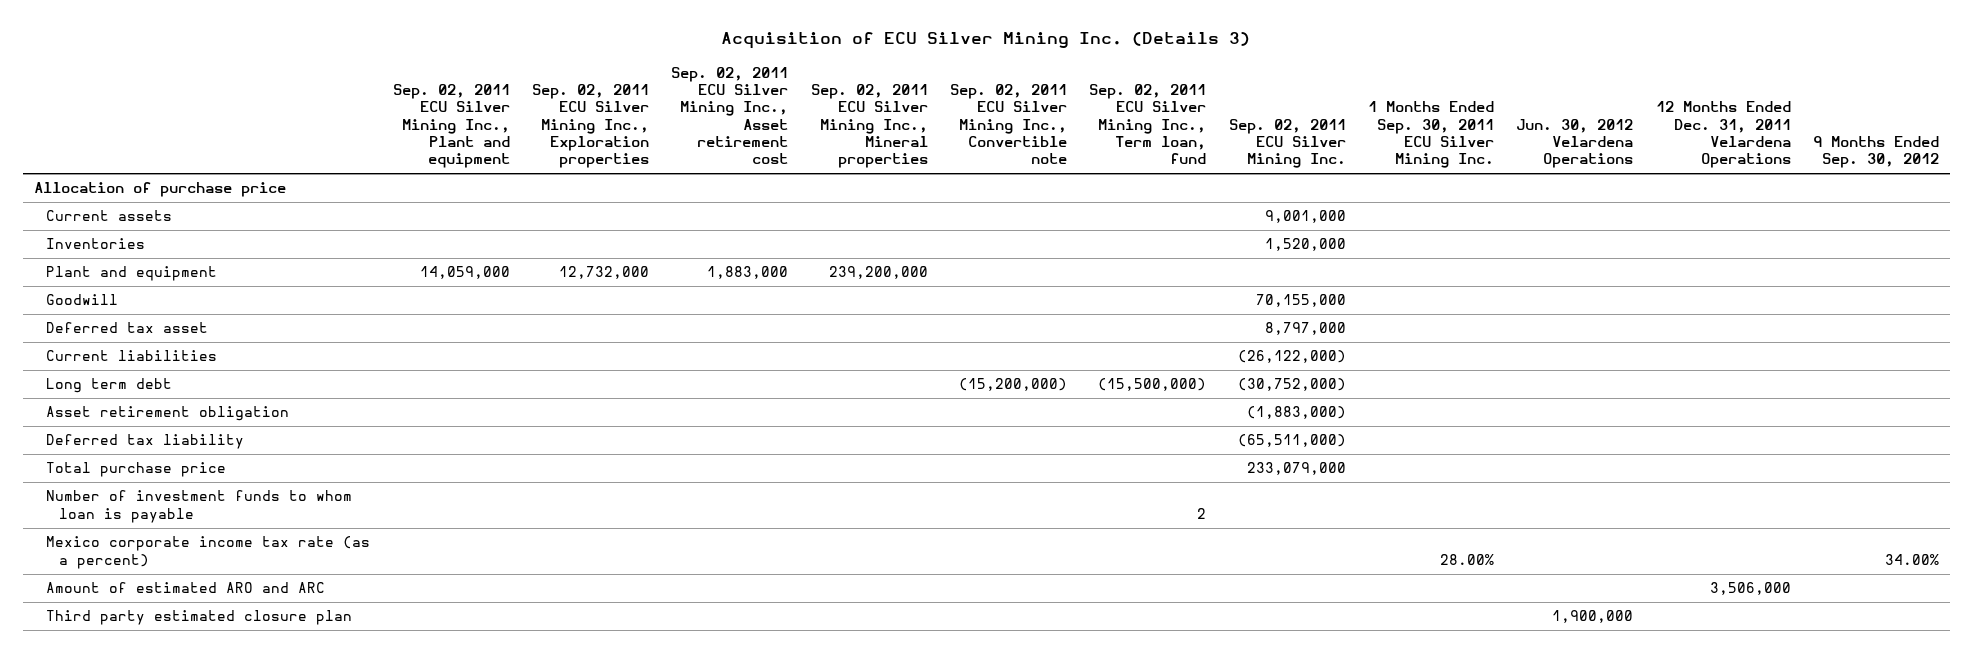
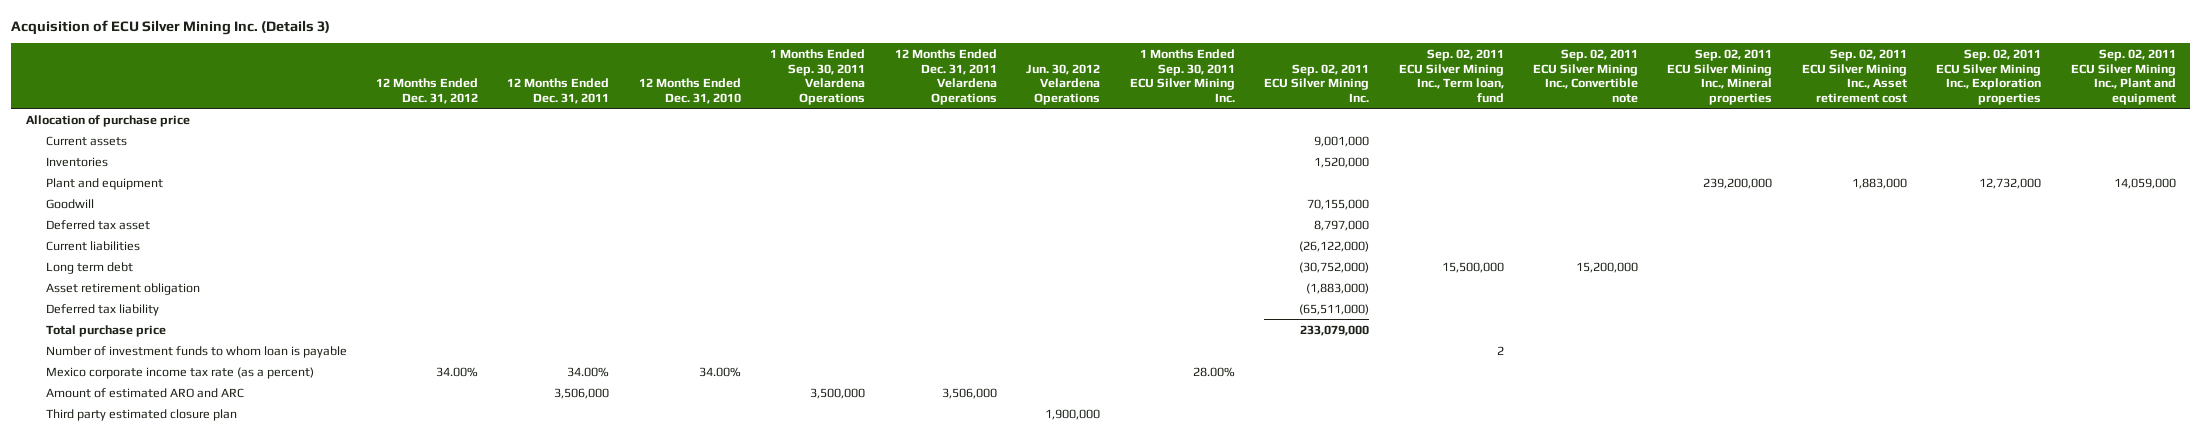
- | Sep. 02, 2011 ECU Silver Mining Inc., Plant and equipment | Sep. 02, 2011 ECU Silver Mining Inc., Exploration properties | Sep. 02, 2011 ECU Silver Mining Inc., Asset retirement cost | Sep. 02, 2011 ECU Silver Mining Inc., Mineral properties | Sep. 02, 2011 ECU Silver Mining Inc., Convertible note | Sep. 02, 2011 ECU Silver Mining Inc., Term loan, fund | Sep. 02, 2011 ECU Silver Mining Inc. | 1 Months Ended Sep. 30, 2011 ECU Silver Mining Inc. | Jun. 30, 2012 Velardena Operations | 12 Months Ended Dec. 31, 2011 Velardena Operations | 9 Months Ended Sep. 30, 2012
+ | 12 Months Ended Dec. 31, 2012 | 12 Months Ended Dec. 31, 2011 | 12 Months Ended Dec. 31, 2010 | 1 Months Ended Sep. 30, 2011 Velardena Operations | 12 Months Ended Dec. 31, 2011 Velardena Operations | Jun. 30, 2012 Velardena Operations | 1 Months Ended Sep. 30, 2011 ECU Silver Mining Inc. | Sep. 02, 2011 ECU Silver Mining Inc. | Sep. 02, 2011 ECU Silver Mining Inc., Term loan, fund | Sep. 02, 2011 ECU Silver Mining Inc., Convertible note | Sep. 02, 2011 ECU Silver Mining Inc., Mineral properties | Sep. 02, 2011 ECU Silver Mining Inc., Asset retirement cost | Sep. 02, 2011 ECU Silver Mining Inc., Exploration properties | Sep. 02, 2011 ECU Silver Mining Inc., Plant and equipment
- Long term debt | | | | | (15,200,000) | (15,500,000) | (30,752,000) | | | |
+ Long term debt | | | | | | | | (30,752,000) | 15,500,000 | 15,200,000 | | | |

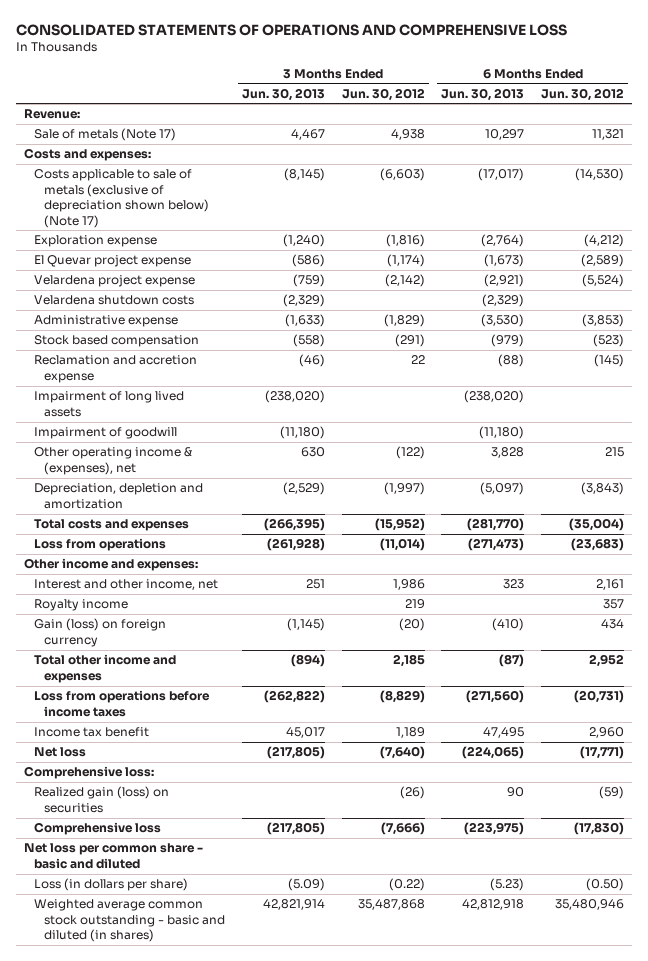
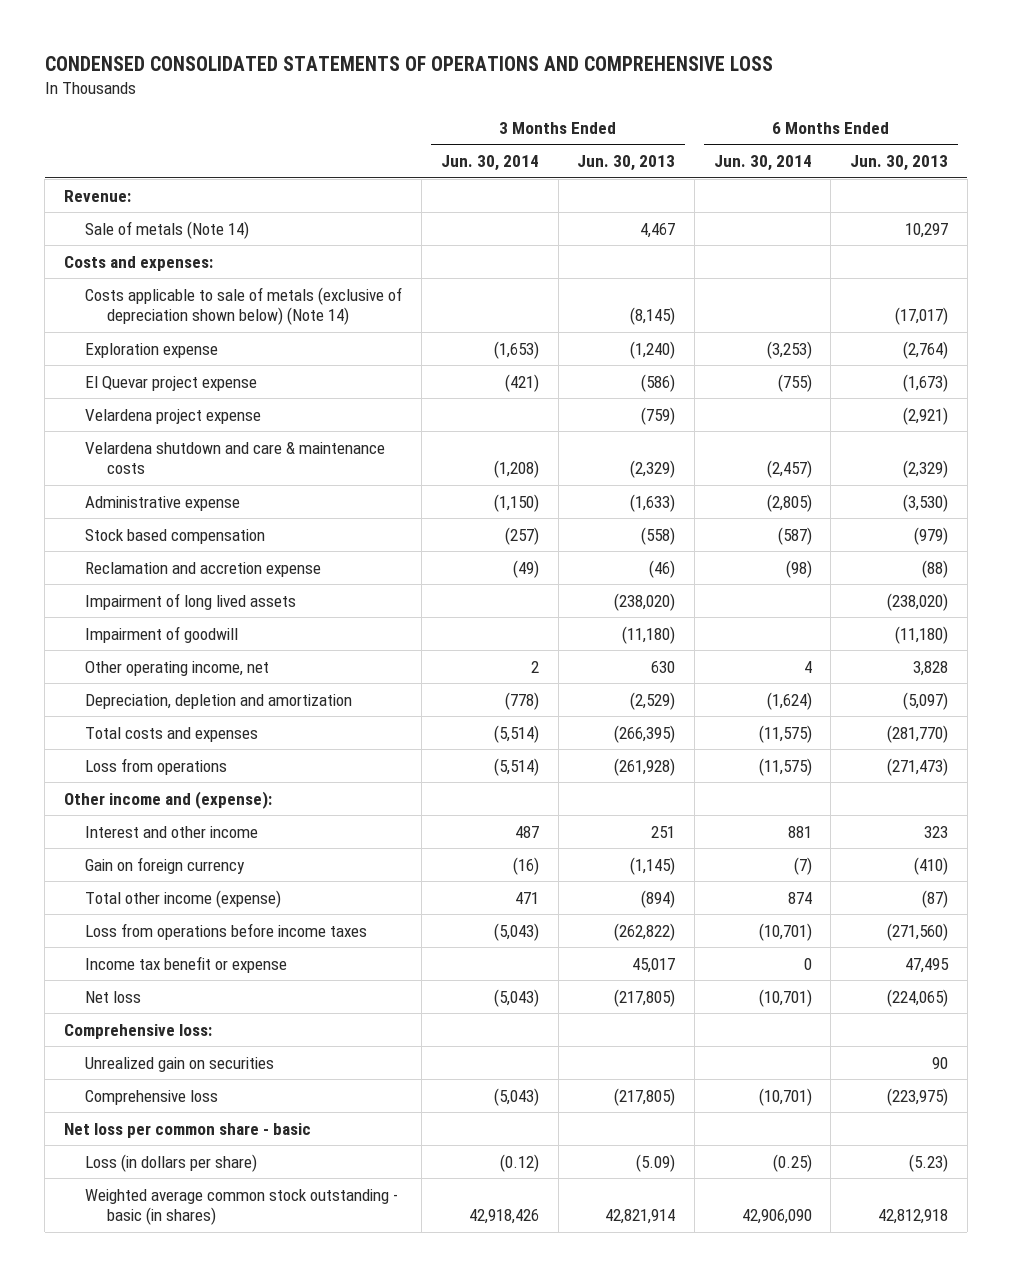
- CONSOLIDATED STATEMENTS OF OPERATIONS AND COMPREHENSIVE LOSS
+ CONDENSED CONSOLIDATED STATEMENTS OF OPERATIONS AND COMPREHENSIVE LOSS
- | 3 Months Ended Jun. 30, 2013 | 3 Months Ended Jun. 30, 2012 | 6 Months Ended Jun. 30, 2013 | 6 Months Ended Jun. 30, 2012
+ | 3 Months Ended Jun. 30, 2014 | 3 Months Ended Jun. 30, 2013 | 6 Months Ended Jun. 30, 2014 | 6 Months Ended Jun. 30, 2013
- Sale of metals (Note 17) | 4,467 | 4,938 | 10,297 | 11,321
+ Sale of metals (Note 14) | | 4,467 | | 10,297
- Costs applicable to sale of metals (exclusive of depreciation shown below) (Note 17) | (8,145) | (6,603) | (17,017) | (14,530)
+ Costs applicable to sale of metals (exclusive of depreciation shown below) (Note 14) | | (8,145) | | (17,017)
- Velardena shutdown costs | (2,329) | | (2,329) |
+ Velardena shutdown and care & maintenance costs | (1,208) | (2,329) | (2,457) | (2,329)
- Other operating income & (expenses), net | 630 | (122) | 3,828 | 215
+ Other operating income, net | 2 | 630 | 4 | 3,828
- Other income and expenses:
- Interest and other income, net | 251 | 1,986 | 323 | 2,161
- Royalty income | | 219 | | 357
- Gain (loss) on foreign currency | (1,145) | (20) | (410) | 434
- Total other income and expenses | (894) | 2,185 | (87) | 2,952
+ Other income and (expense):
+ Interest and other income | 487 | 251 | 881 | 323
+ Gain on foreign currency | (16) | (1,145) | (7) | (410)
+ Total other income (expense) | 471 | (894) | 874 | (87)
- Income tax benefit | 45,017 | 1,189 | 47,495 | 2,960
+ Income tax benefit or expense | | 45,017 | 0 | 47,495
- Realized gain (loss) on securities | | (26) | 90 | (59)
+ Unrealized gain on securities | | | | 90
- Net loss per common share - basic and diluted
+ Net loss per common share - basic
- Weighted average common stock outstanding - basic and diluted (in shares) | 42,821,914 | 35,487,868 | 42,812,918 | 35,480,946
+ Weighted average common stock outstanding - basic (in shares) | 42,918,426 | 42,821,914 | 42,906,090 | 42,812,918

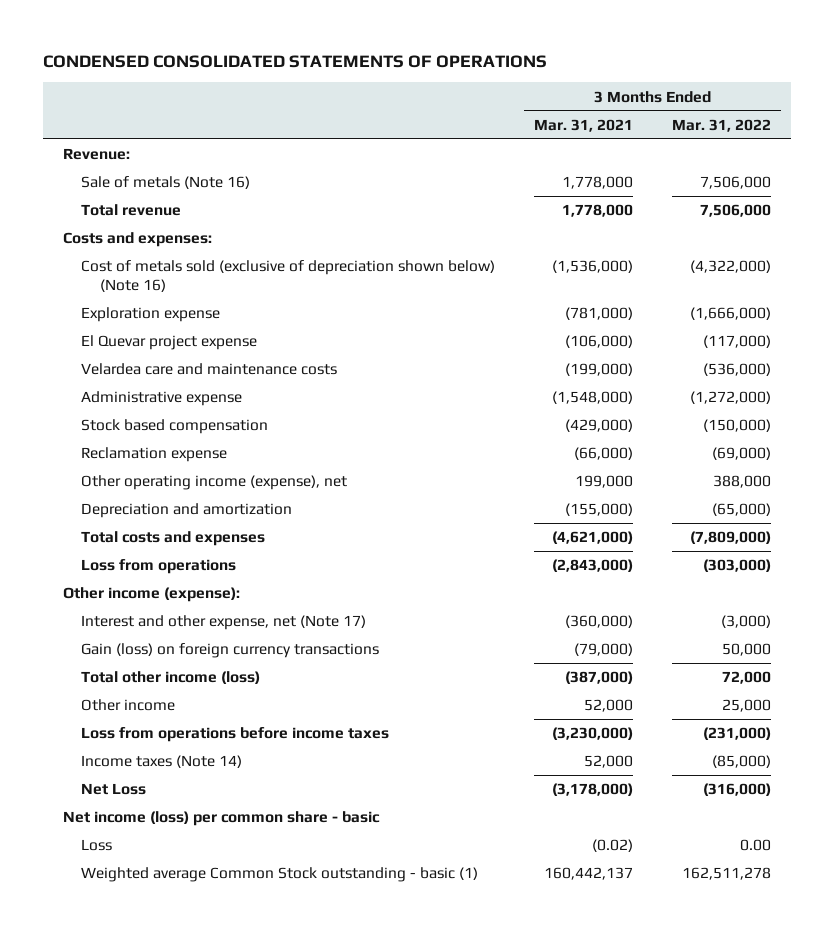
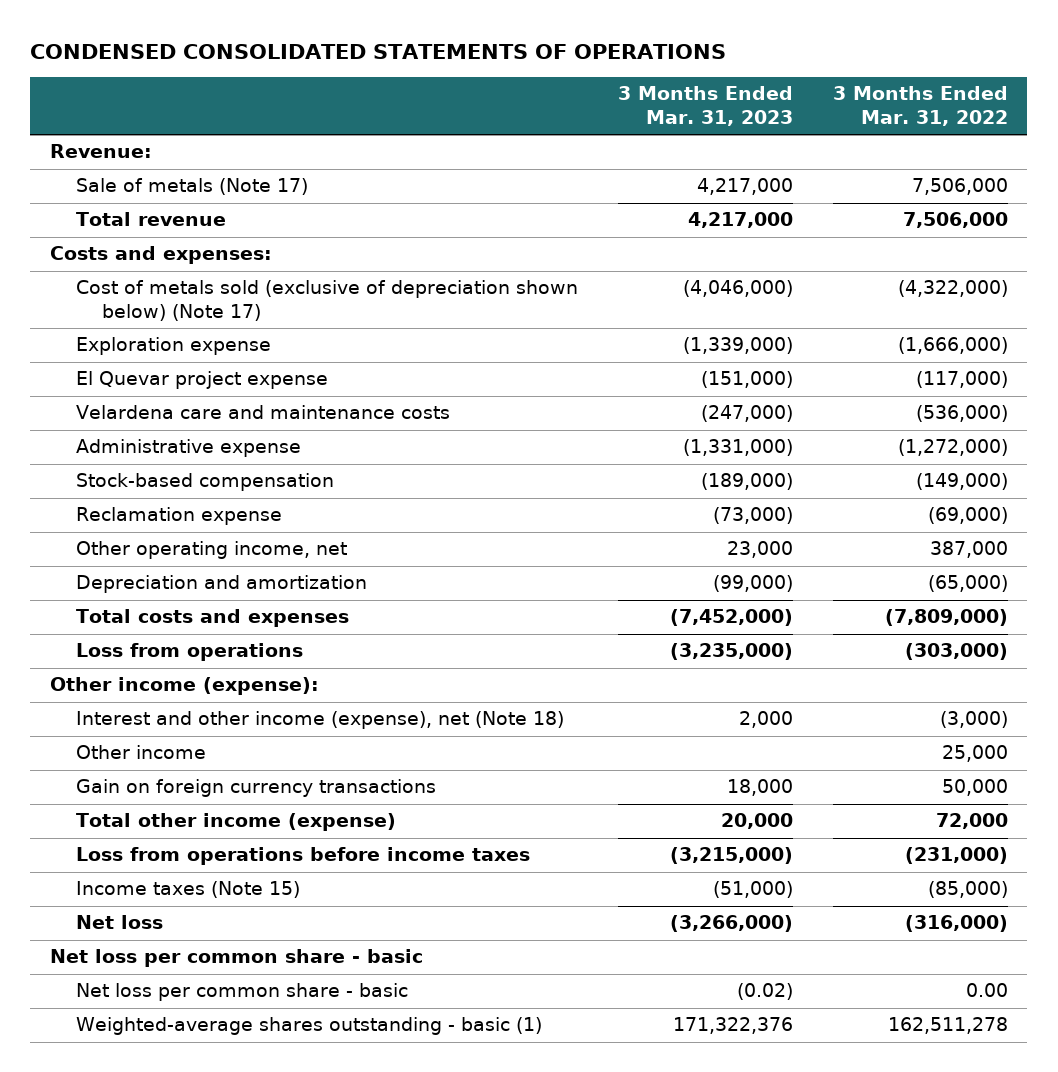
- | 3 Months Ended Mar. 31, 2021 | 3 Months Ended Mar. 31, 2022
+ | 3 Months Ended Mar. 31, 2023 | 3 Months Ended Mar. 31, 2022
- Sale of metals (Note 16) | 1,778,000 | 7,506,000
+ Sale of metals (Note 17) | 4,217,000 | 7,506,000
- Cost of metals sold (exclusive of depreciation shown below) (Note 16) | (1,536,000) | (4,322,000)
+ Cost of metals sold (exclusive of depreciation shown below) (Note 17) | (4,046,000) | (4,322,000)
- Velardea care and maintenance costs | (199,000) | (536,000)
+ Velardena care and maintenance costs | (247,000) | (536,000)
- Stock based compensation | (429,000) | (150,000)
+ Stock-based compensation | (189,000) | (149,000)
- Other operating income (expense), net | 199,000 | 388,000
+ Other operating income, net | 23,000 | 387,000
- Interest and other expense, net (Note 17) | (360,000) | (3,000)
- Gain (loss) on foreign currency transactions | (79,000) | 50,000
- Total other income (loss) | (387,000) | 72,000
+ Interest and other income (expense), net (Note 18) | 2,000 | (3,000)
+ Gain on foreign currency transactions | 18,000 | 50,000
+ Total other income (expense) | 20,000 | 72,000
- Income taxes (Note 14) | 52,000 | (85,000)
- Net Loss | (3,178,000) | (316,000)
- Net income (loss) per common share - basic
- Loss | (0.02) | 0.00
- Weighted average Common Stock outstanding - basic (1) | 160,442,137 | 162,511,278
+ Income taxes (Note 15) | (51,000) | (85,000)
+ Net loss | (3,266,000) | (316,000)
+ Net loss per common share - basic
+ Net loss per common share - basic | (0.02) | 0.00
+ Weighted-average shares outstanding - basic (1) | 171,322,376 | 162,511,278

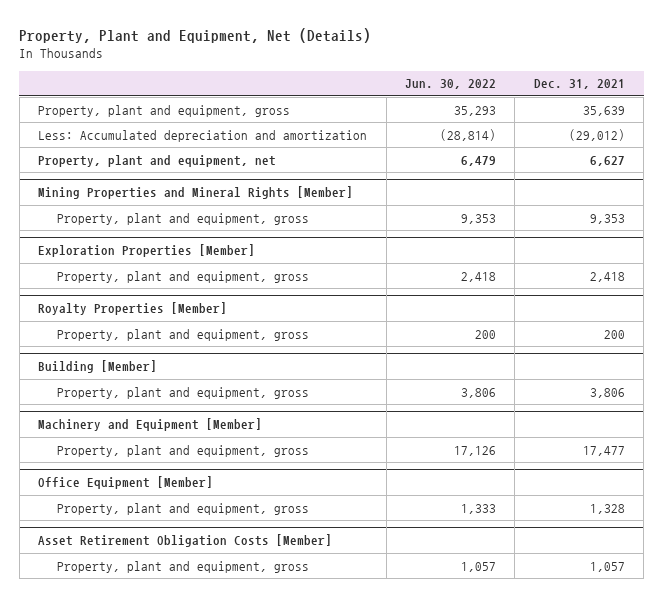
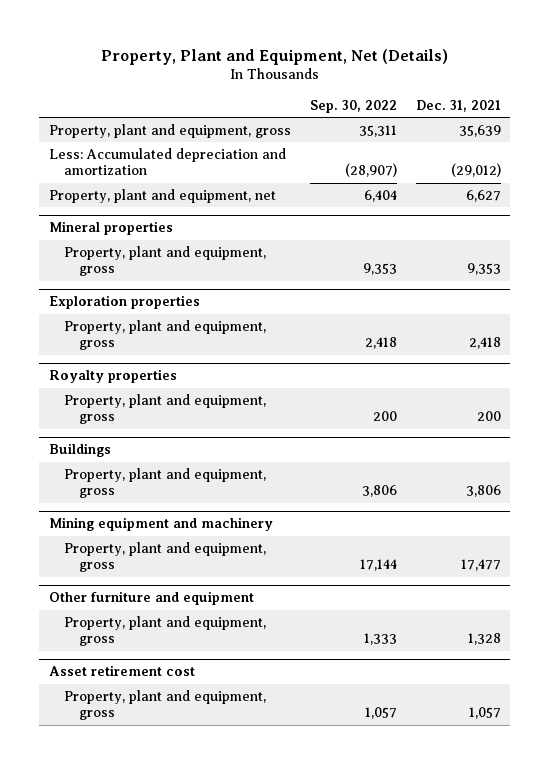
- | Jun. 30, 2022 | Dec. 31, 2021
+ | Sep. 30, 2022 | Dec. 31, 2021
- Mining Properties and Mineral Rights [Member]
+ Mineral properties
- Exploration Properties [Member]
+ Exploration properties
- Royalty Properties [Member]
+ Royalty properties
- Building [Member]
+ Buildings
- Machinery and Equipment [Member]
+ Mining equipment and machinery
- Office Equipment [Member]
+ Other furniture and equipment
- Asset Retirement Obligation Costs [Member]
+ Asset retirement cost

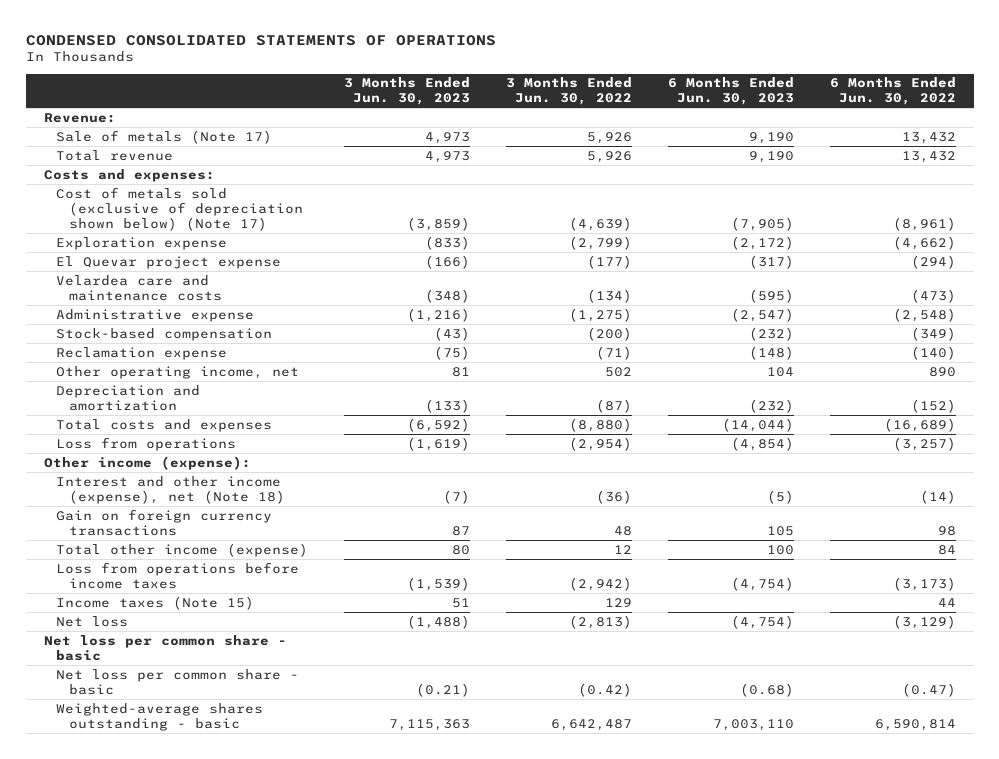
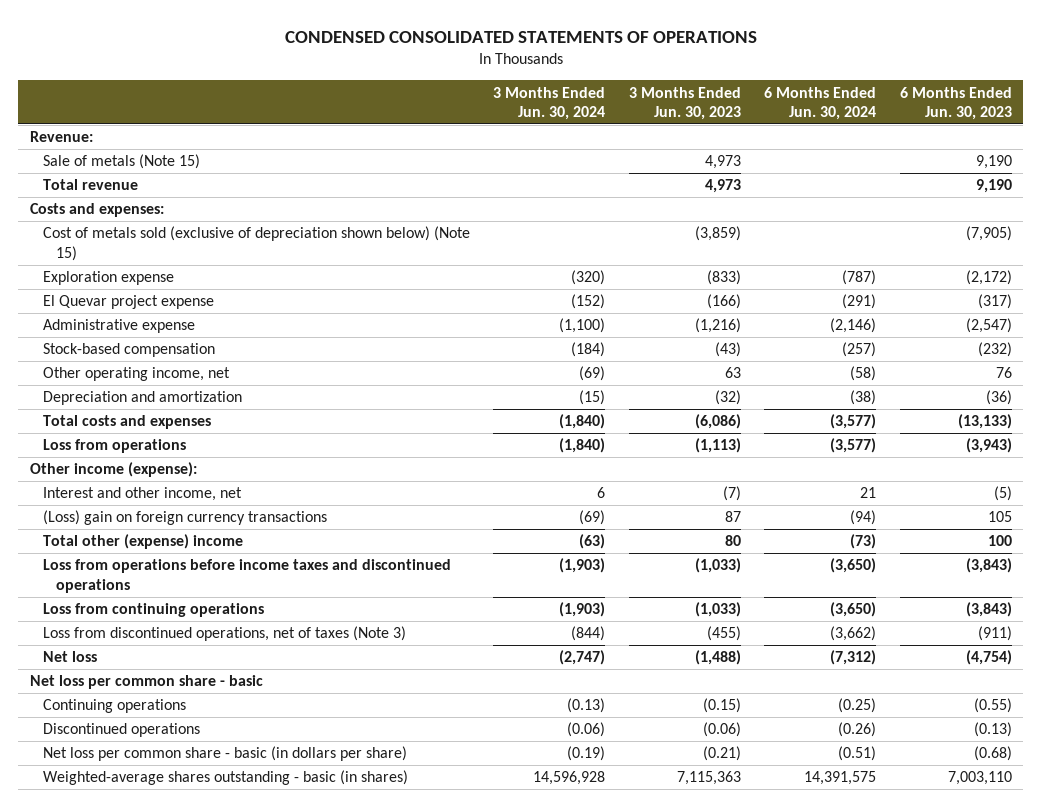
- | 3 Months Ended Jun. 30, 2023 | 3 Months Ended Jun. 30, 2022 | 6 Months Ended Jun. 30, 2023 | 6 Months Ended Jun. 30, 2022
+ | 3 Months Ended Jun. 30, 2024 | 3 Months Ended Jun. 30, 2023 | 6 Months Ended Jun. 30, 2024 | 6 Months Ended Jun. 30, 2023
- Sale of metals (Note 17) | 4,973 | 5,926 | 9,190 | 13,432
+ Sale of metals (Note 15) | | 4,973 | | 9,190
- Cost of metals sold (exclusive of depreciation shown below) (Note 17) | (3,859) | (4,639) | (7,905) | (8,961)
+ Cost of metals sold (exclusive of depreciation shown below) (Note 15) | | (3,859) | | (7,905)
- Velardea care and maintenance costs | (348) | (134) | (595) | (473)
- Reclamation expense | (75) | (71) | (148) | (140)
- Other operating income, net | 81 | 502 | 104 | 890
- Depreciation and amortization | (133) | (87) | (232) | (152)
- Total costs and expenses | (6,592) | (8,880) | (14,044) | (16,689)
- Loss from operations | (1,619) | (2,954) | (4,854) | (3,257)
+ Other operating income, net | (69) | 63 | (58) | 76
+ Depreciation and amortization | (15) | (32) | (38) | (36)
+ Total costs and expenses | (1,840) | (6,086) | (3,577) | (13,133)
+ Loss from operations | (1,840) | (1,113) | (3,577) | (3,943)
- Interest and other income (expense), net (Note 18) | (7) | (36) | (5) | (14)
- Gain on foreign currency transactions | 87 | 48 | 105 | 98
- Total other income (expense) | 80 | 12 | 100 | 84
- Loss from operations before income taxes | (1,539) | (2,942) | (4,754) | (3,173)
- Income taxes (Note 15) | 51 | 129 | | 44
+ Interest and other income, net | 6 | (7) | 21 | (5)
+ (Loss) gain on foreign currency transactions | (69) | 87 | (94) | 105
+ Total other (expense) income | (63) | 80 | (73) | 100
+ Loss from operations before income taxes and discontinued operations | (1,903) | (1,033) | (3,650) | (3,843)
+ Loss from continuing operations | (1,903) | (1,033) | (3,650) | (3,843)
+ Loss from discontinued operations, net of taxes (Note 3) | (844) | (455) | (3,662) | (911)
- Net loss per common share - basic | (0.21) | (0.42) | (0.68) | (0.47)
- Weighted-average shares outstanding - basic | 7,115,363 | 6,642,487 | 7,003,110 | 6,590,814
+ Continuing operations | (0.13) | (0.15) | (0.25) | (0.55)
+ Discontinued operations | (0.06) | (0.06) | (0.26) | (0.13)
+ Net loss per common share - basic (in dollars per share) | (0.19) | (0.21) | (0.51) | (0.68)
+ Weighted-average shares outstanding - basic (in shares) | 14,596,928 | 7,115,363 | 14,391,575 | 7,003,110

